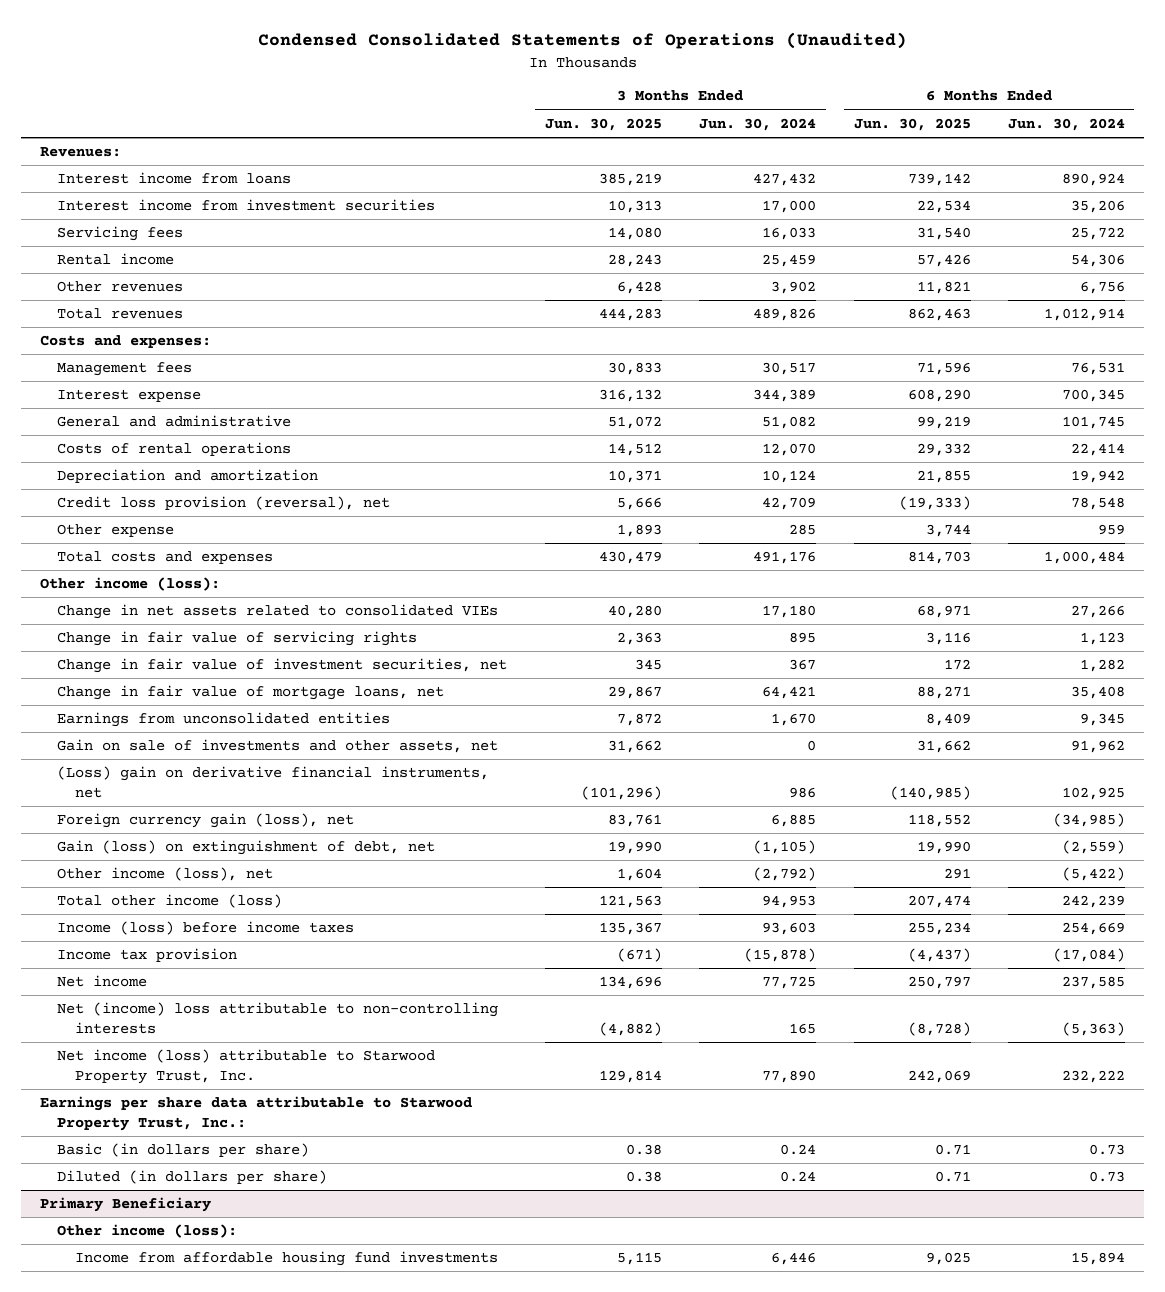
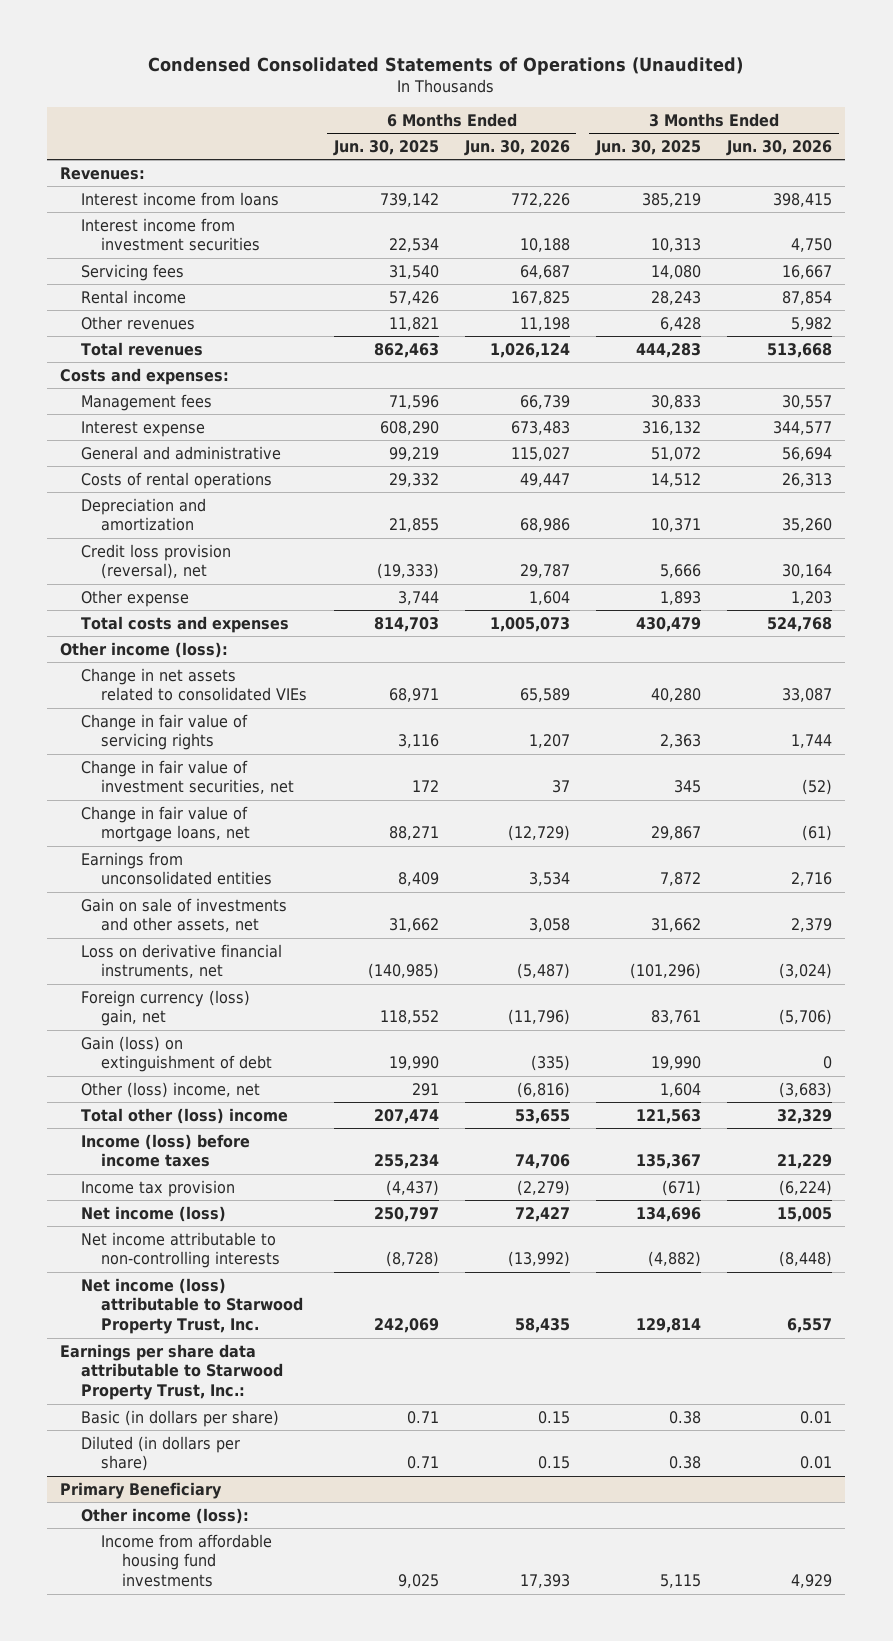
- | 3 Months Ended Jun. 30, 2025 | 3 Months Ended Jun. 30, 2024 | 6 Months Ended Jun. 30, 2025 | 6 Months Ended Jun. 30, 2024
+ | 6 Months Ended Jun. 30, 2025 | 6 Months Ended Jun. 30, 2026 | 3 Months Ended Jun. 30, 2025 | 3 Months Ended Jun. 30, 2026
- (Loss) gain on derivative financial instruments, net | (101,296) | 986 | (140,985) | 102,925
- Foreign currency gain (loss), net | 83,761 | 6,885 | 118,552 | (34,985)
- Gain (loss) on extinguishment of debt, net | 19,990 | (1,105) | 19,990 | (2,559)
- Other income (loss), net | 1,604 | (2,792) | 291 | (5,422)
- Total other income (loss) | 121,563 | 94,953 | 207,474 | 242,239
+ Loss on derivative financial instruments, net | (140,985) | (5,487) | (101,296) | (3,024)
+ Foreign currency (loss) gain, net | 118,552 | (11,796) | 83,761 | (5,706)
+ Gain (loss) on extinguishment of debt | 19,990 | (335) | 19,990 | 0
+ Other (loss) income, net | 291 | (6,816) | 1,604 | (3,683)
+ Total other (loss) income | 207,474 | 53,655 | 121,563 | 32,329
- Net income | 134,696 | 77,725 | 250,797 | 237,585
- Net (income) loss attributable to non-controlling interests | (4,882) | 165 | (8,728) | (5,363)
+ Net income (loss) | 250,797 | 72,427 | 134,696 | 15,005
+ Net income attributable to non-controlling interests | (8,728) | (13,992) | (4,882) | (8,448)

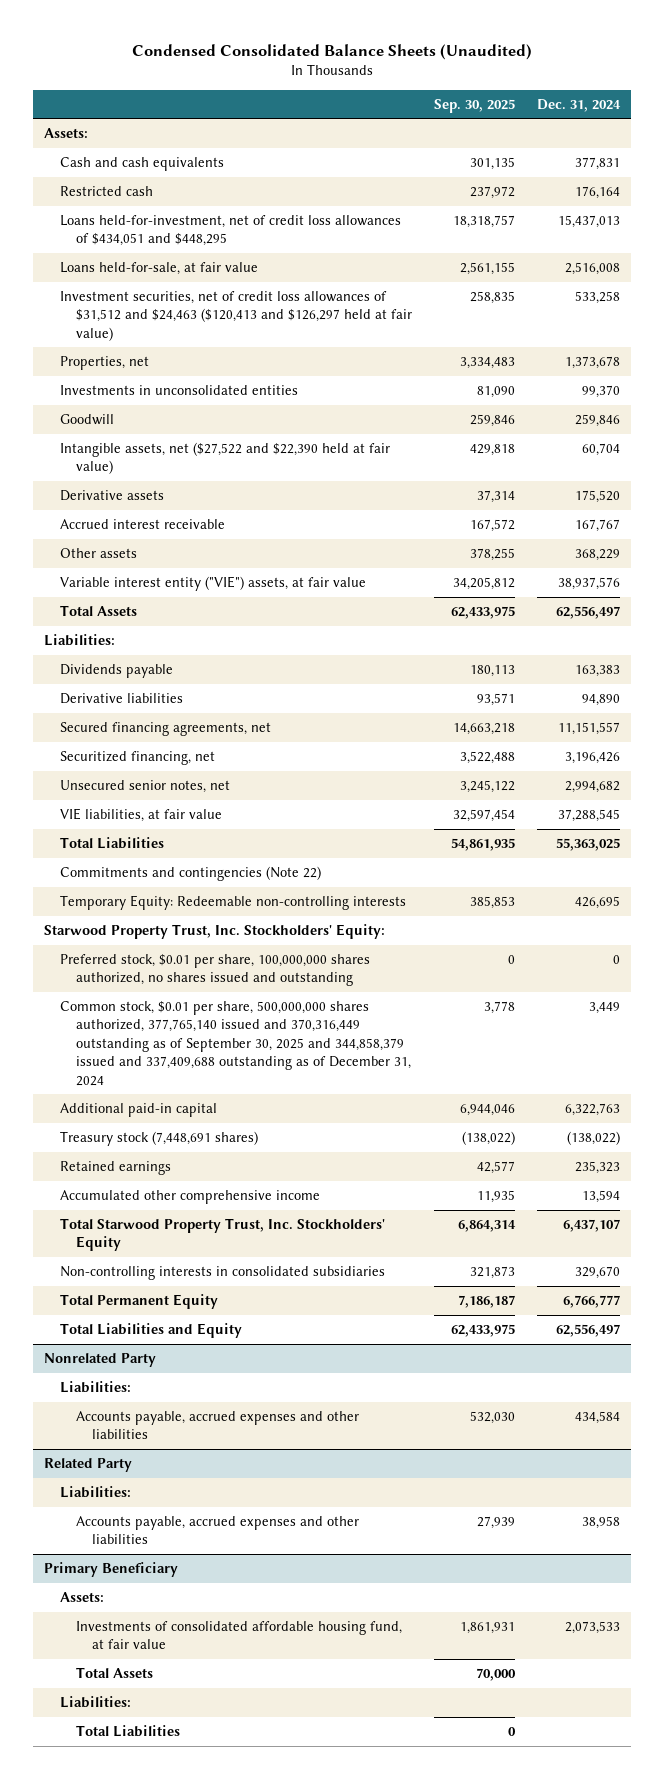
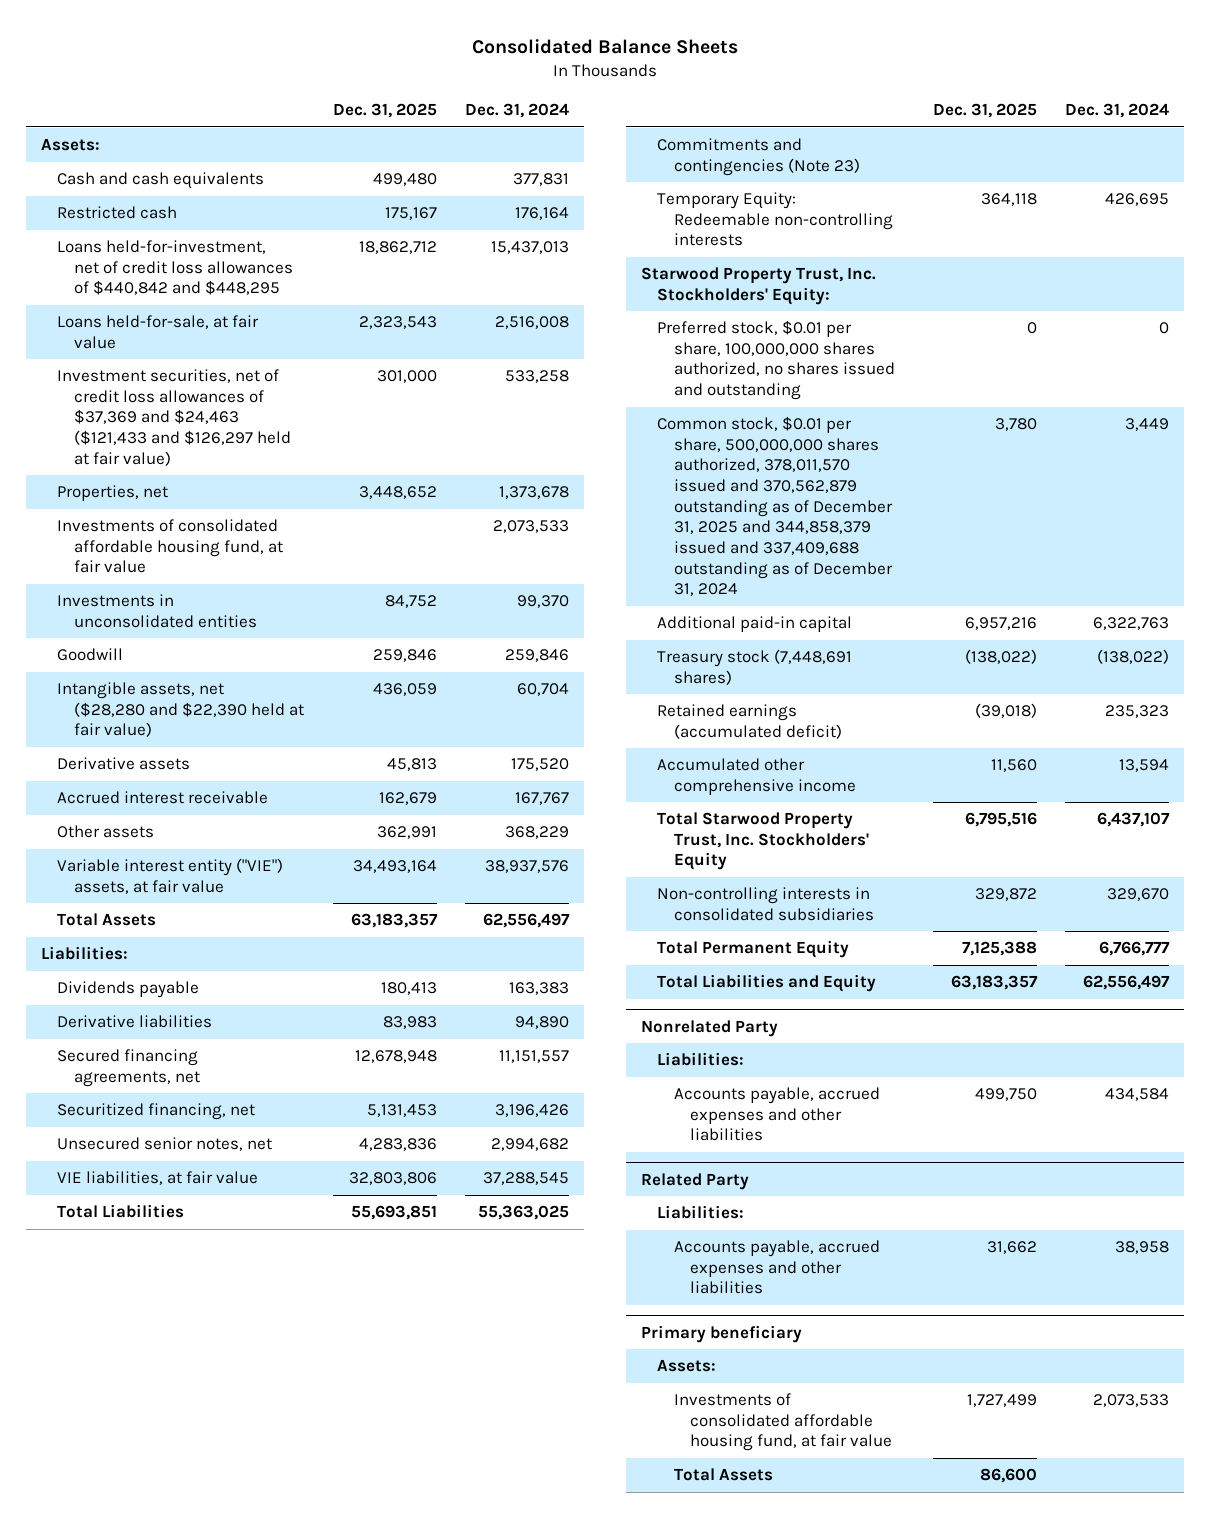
- Condensed Consolidated Balance Sheets (Unaudited)
+ Consolidated Balance Sheets
- | Sep. 30, 2025 | Dec. 31, 2024
+ | Dec. 31, 2025 | Dec. 31, 2024
- Loans held-for-investment, net of credit loss allowances of $434,051 and $448,295 | 18,318,757 | 15,437,013
+ Loans held-for-investment, net of credit loss allowances of $440,842 and $448,295 | 18,862,712 | 15,437,013
- Investment securities, net of credit loss allowances of $31,512 and $24,463 ($120,413 and $126,297 held at fair value) | 258,835 | 533,258
+ Investment securities, net of credit loss allowances of $37,369 and $24,463 ($121,433 and $126,297 held at fair value) | 301,000 | 533,258
+ Investments of consolidated affordable housing fund, at fair value | | 2,073,533
- Intangible assets, net ($27,522 and $22,390 held at fair value) | 429,818 | 60,704
+ Intangible assets, net ($28,280 and $22,390 held at fair value) | 436,059 | 60,704
- Commitments and contingencies (Note 22)
+ Commitments and contingencies (Note 23)
- Common stock, $0.01 per share, 500,000,000 shares authorized, 377,765,140 issued and 370,316,449 outstanding as of September 30, 2025 and 344,858,379 issued and 337,409,688 outstanding as of December 31, 2024 | 3,778 | 3,449
+ Common stock, $0.01 per share, 500,000,000 shares authorized, 378,011,570 issued and 370,562,879 outstanding as of December 31, 2025 and 344,858,379 issued and 337,409,688 outstanding as of December 31, 2024 | 3,780 | 3,449
- Retained earnings | 42,577 | 235,323
+ Retained earnings (accumulated deficit) | (39,018) | 235,323
- Primary Beneficiary
+ Primary beneficiary
- Liabilities:
- Total Liabilities | 0 |

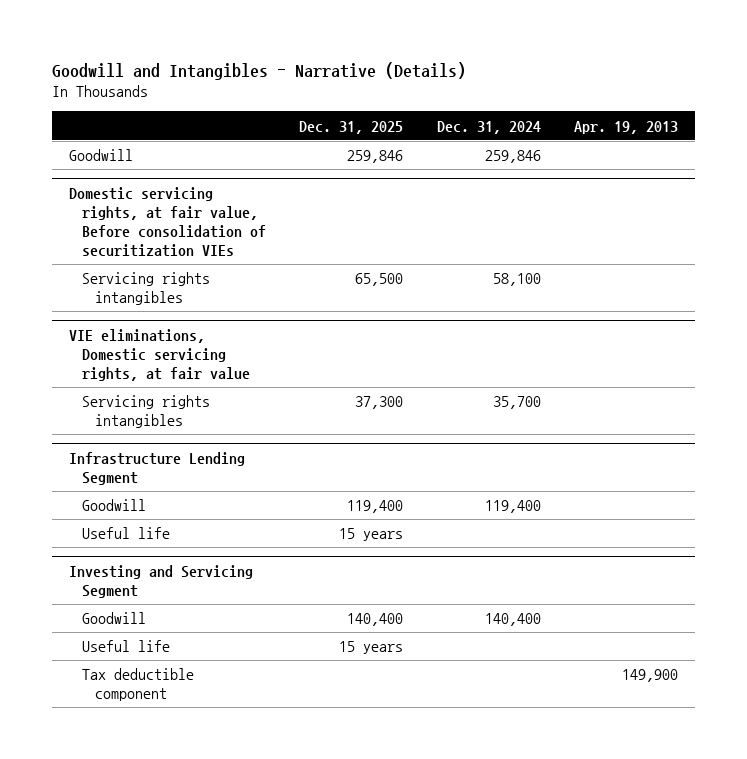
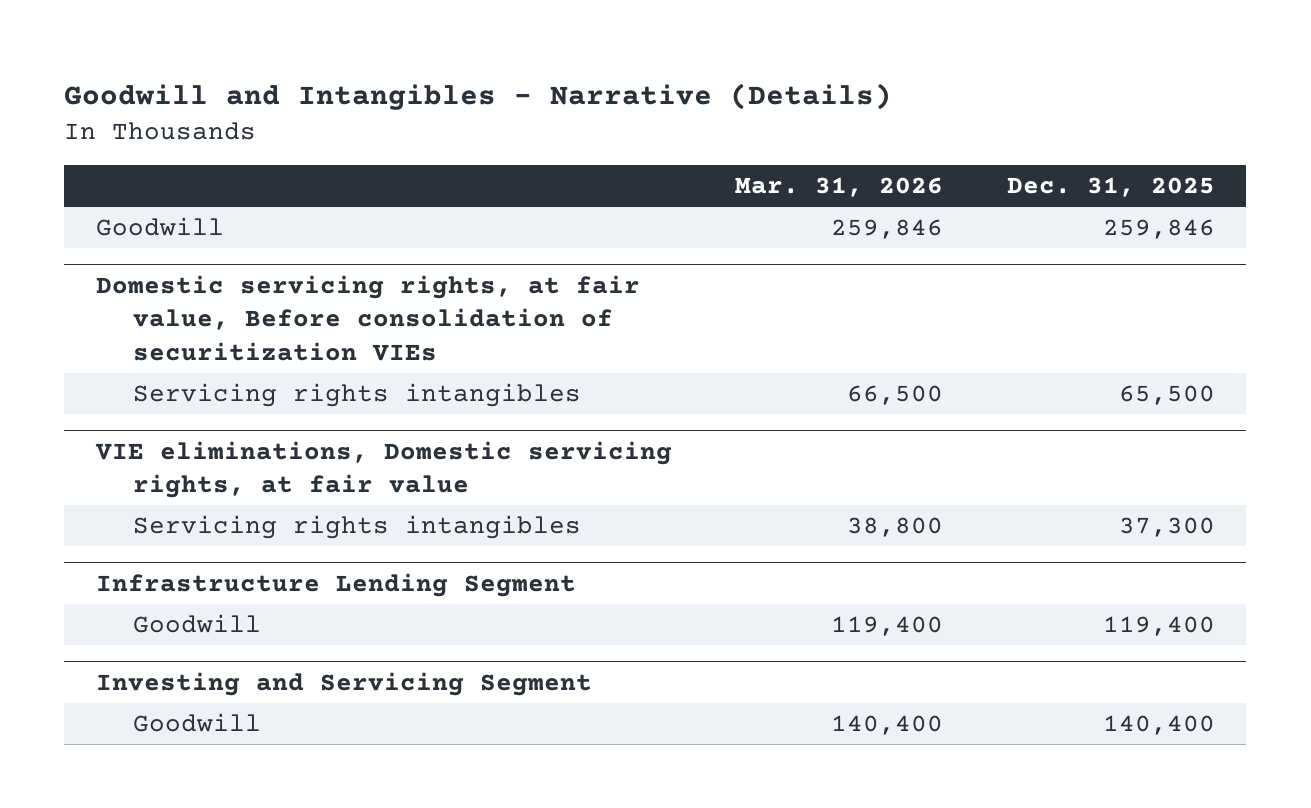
- | Dec. 31, 2025 | Dec. 31, 2024 | Apr. 19, 2013
+ | Mar. 31, 2026 | Dec. 31, 2025
@ Infrastructure Lending Segment
- Useful life | 15 years | |
@ Investing and Servicing Segment
- Useful life | 15 years | |
- Tax deductible component | | | 149,900

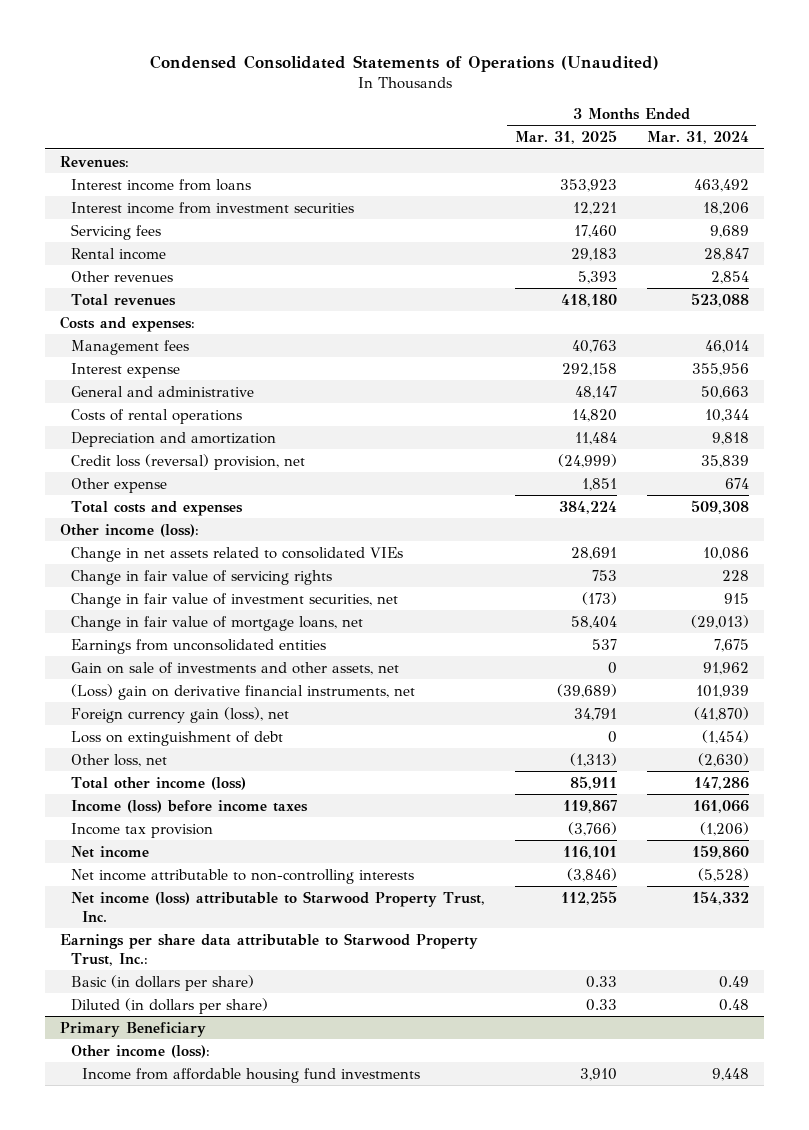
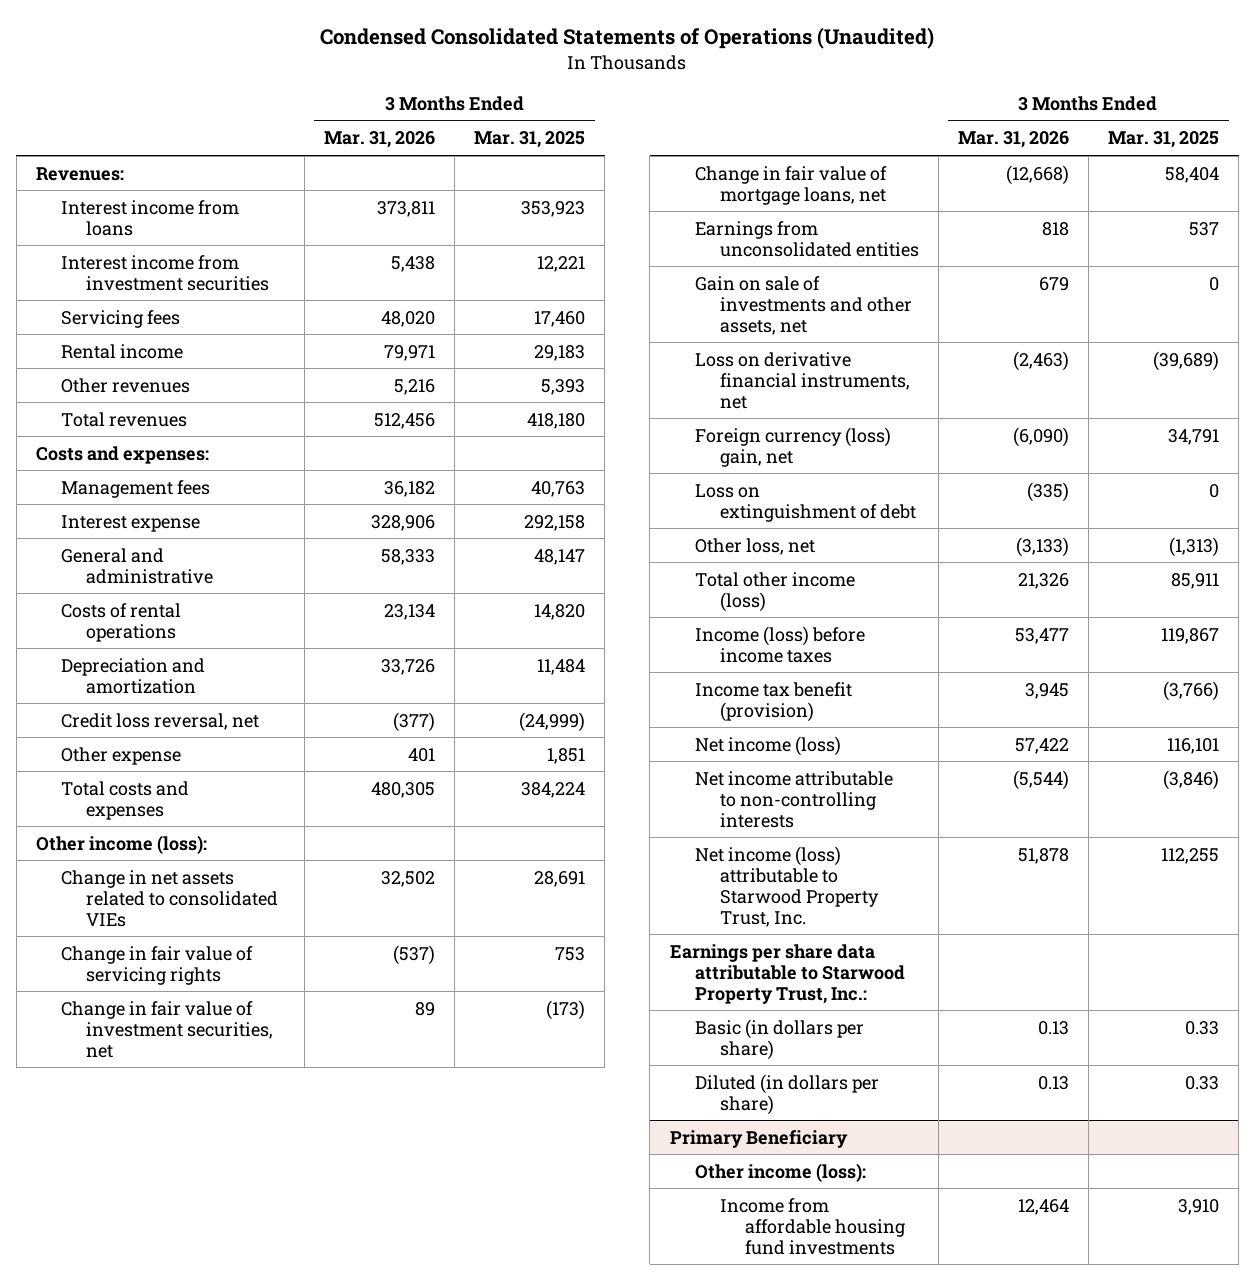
- | 3 Months Ended Mar. 31, 2025 | 3 Months Ended Mar. 31, 2024
+ | 3 Months Ended Mar. 31, 2026 | 3 Months Ended Mar. 31, 2025
- Credit loss (reversal) provision, net | (24,999) | 35,839
+ Credit loss reversal, net | (377) | (24,999)
- (Loss) gain on derivative financial instruments, net | (39,689) | 101,939
- Foreign currency gain (loss), net | 34,791 | (41,870)
+ Loss on derivative financial instruments, net | (2,463) | (39,689)
+ Foreign currency (loss) gain, net | (6,090) | 34,791
- Income tax provision | (3,766) | (1,206)
- Net income | 116,101 | 159,860
+ Income tax benefit (provision) | 3,945 | (3,766)
+ Net income (loss) | 57,422 | 116,101

